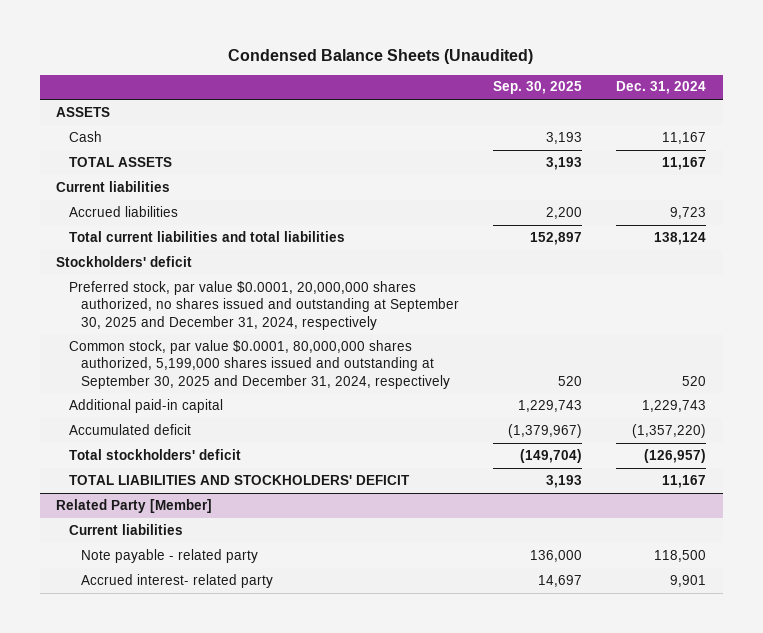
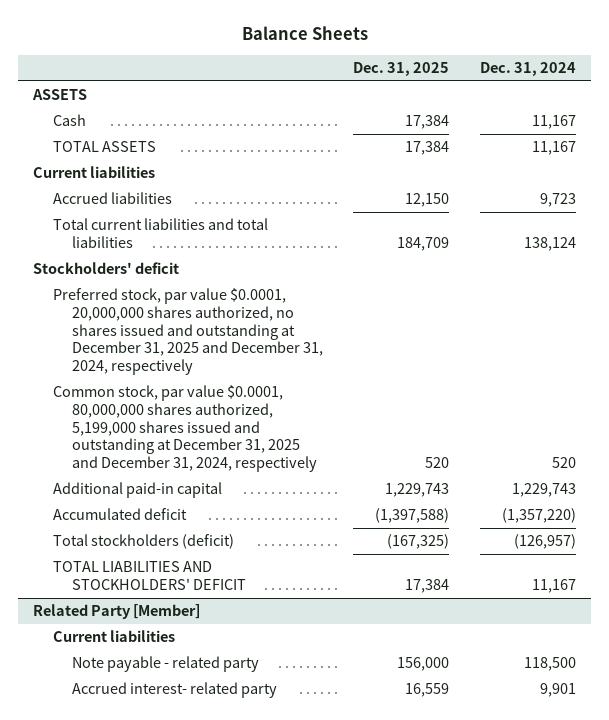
- Condensed Balance Sheets (Unaudited)
+ Balance Sheets
- | Sep. 30, 2025 | Dec. 31, 2024
+ | Dec. 31, 2025 | Dec. 31, 2024
- Preferred stock, par value $0.0001, 20,000,000 shares authorized, no shares issued and outstanding at September 30, 2025 and December 31, 2024, respectively
- Common stock, par value $0.0001, 80,000,000 shares authorized, 5,199,000 shares issued and outstanding at September 30, 2025 and December 31, 2024, respectively | 520 | 520
+ Preferred stock, par value $0.0001, 20,000,000 shares authorized, no shares issued and outstanding at December 31, 2025 and December 31, 2024, respectively
+ Common stock, par value $0.0001, 80,000,000 shares authorized, 5,199,000 shares issued and outstanding at December 31, 2025 and December 31, 2024, respectively | 520 | 520
- Total stockholders' deficit | (149,704) | (126,957)
+ Total stockholders (deficit) | (167,325) | (126,957)

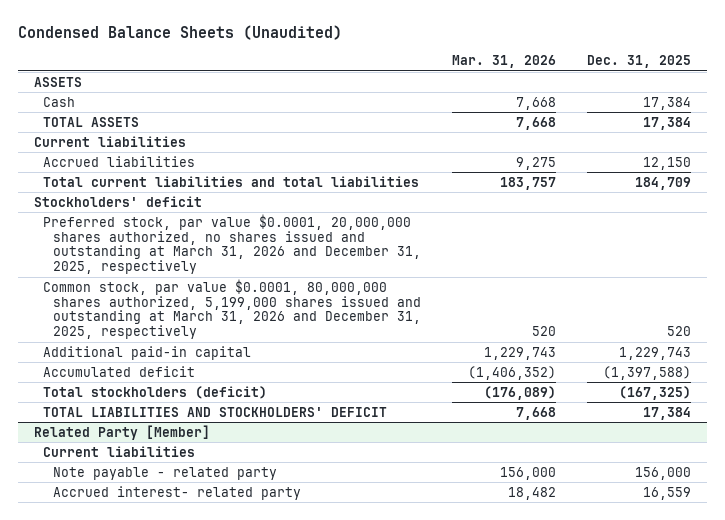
- Balance Sheets
+ Condensed Balance Sheets (Unaudited)
- | Dec. 31, 2025 | Dec. 31, 2024
+ | Mar. 31, 2026 | Dec. 31, 2025
- Preferred stock, par value $0.0001, 20,000,000 shares authorized, no shares issued and outstanding at December 31, 2025 and December 31, 2024, respectively
- Common stock, par value $0.0001, 80,000,000 shares authorized, 5,199,000 shares issued and outstanding at December 31, 2025 and December 31, 2024, respectively | 520 | 520
+ Preferred stock, par value $0.0001, 20,000,000 shares authorized, no shares issued and outstanding at March 31, 2026 and December 31, 2025, respectively
+ Common stock, par value $0.0001, 80,000,000 shares authorized, 5,199,000 shares issued and outstanding at March 31, 2026 and December 31, 2025, respectively | 520 | 520

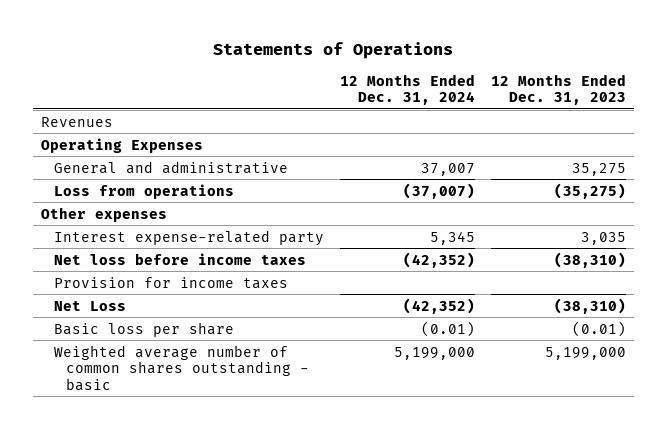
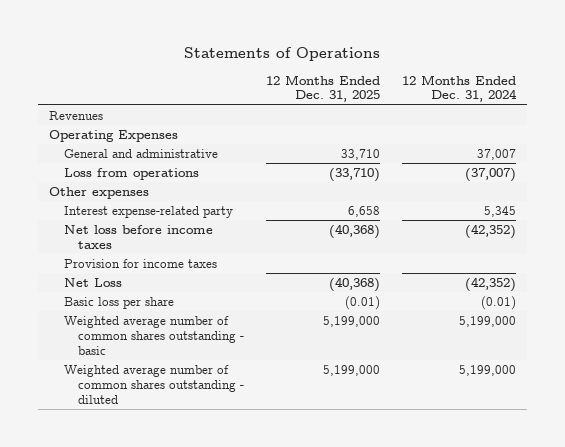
- | 12 Months Ended Dec. 31, 2024 | 12 Months Ended Dec. 31, 2023
+ | 12 Months Ended Dec. 31, 2025 | 12 Months Ended Dec. 31, 2024
+ Weighted average number of common shares outstanding - diluted | 5,199,000 | 5,199,000

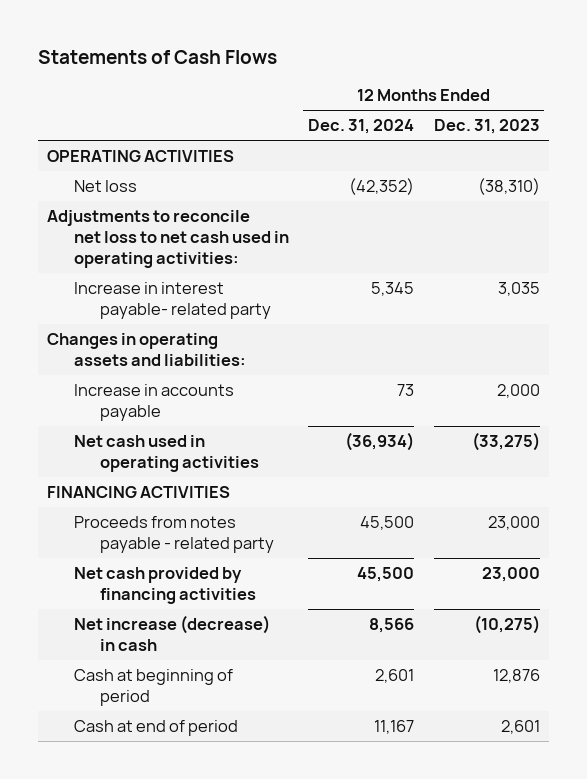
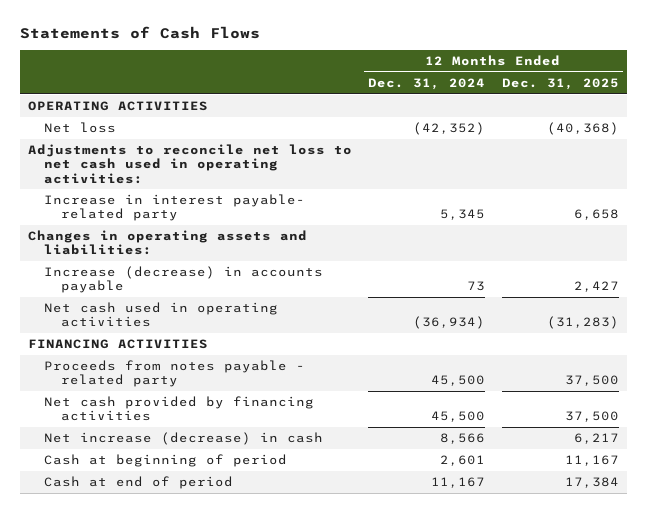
- | 12 Months Ended Dec. 31, 2024 | 12 Months Ended Dec. 31, 2023
+ | 12 Months Ended Dec. 31, 2024 | 12 Months Ended Dec. 31, 2025
- Increase in accounts payable | 73 | 2,000
+ Increase (decrease) in accounts payable | 73 | 2,427

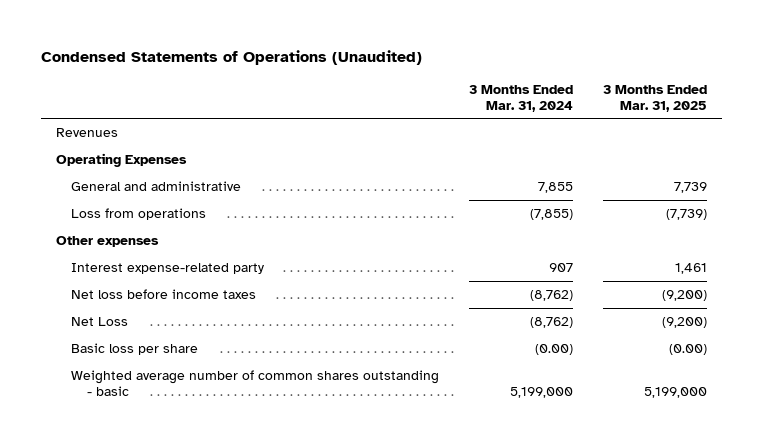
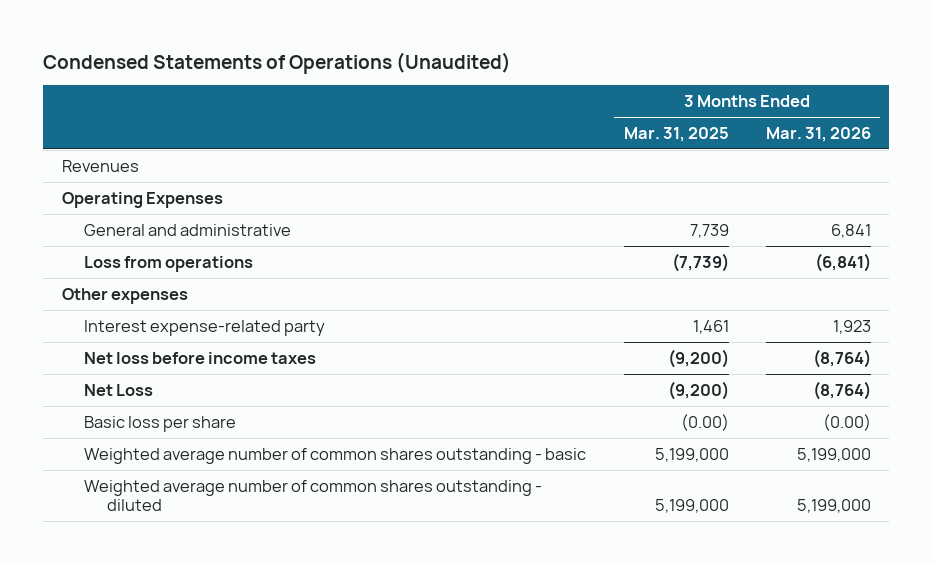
- | 3 Months Ended Mar. 31, 2024 | 3 Months Ended Mar. 31, 2025
+ | 3 Months Ended Mar. 31, 2025 | 3 Months Ended Mar. 31, 2026
+ Weighted average number of common shares outstanding - diluted | 5,199,000 | 5,199,000

